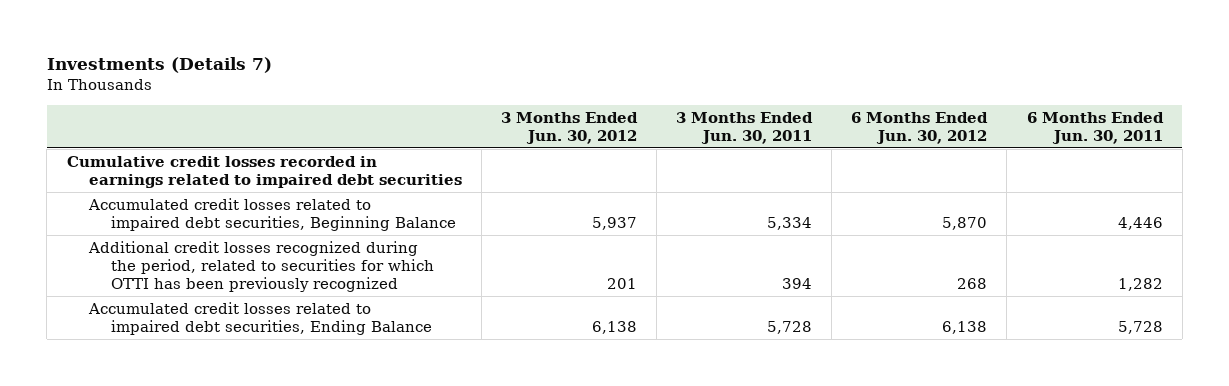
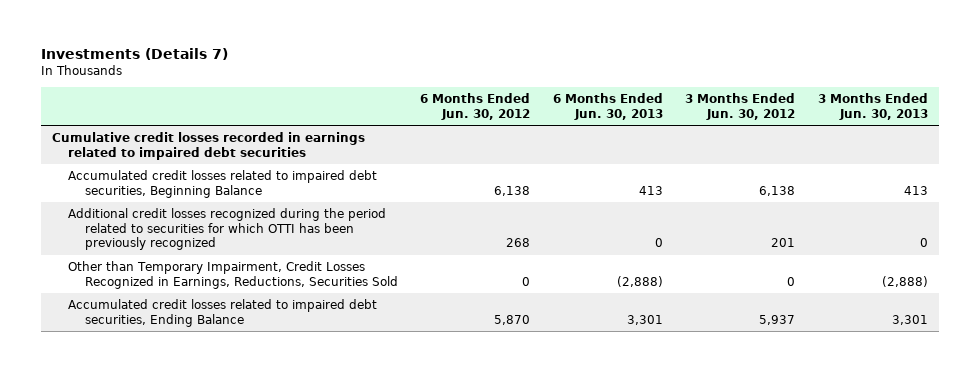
- | 3 Months Ended Jun. 30, 2012 | 3 Months Ended Jun. 30, 2011 | 6 Months Ended Jun. 30, 2012 | 6 Months Ended Jun. 30, 2011
+ | 6 Months Ended Jun. 30, 2012 | 6 Months Ended Jun. 30, 2013 | 3 Months Ended Jun. 30, 2012 | 3 Months Ended Jun. 30, 2013
- Accumulated credit losses related to impaired debt securities, Beginning Balance | 5,937 | 5,334 | 5,870 | 4,446
- Additional credit losses recognized during the period, related to securities for which OTTI has been previously recognized | 201 | 394 | 268 | 1,282
- Accumulated credit losses related to impaired debt securities, Ending Balance | 6,138 | 5,728 | 6,138 | 5,728
+ Accumulated credit losses related to impaired debt securities, Beginning Balance | 6,138 | 413 | 6,138 | 413
+ Additional credit losses recognized during the period related to securities for which OTTI has been previously recognized | 268 | 0 | 201 | 0
+ Other than Temporary Impairment, Credit Losses Recognized in Earnings, Reductions, Securities Sold | 0 | (2,888) | 0 | (2,888)
+ Accumulated credit losses related to impaired debt securities, Ending Balance | 5,870 | 3,301 | 5,937 | 3,301

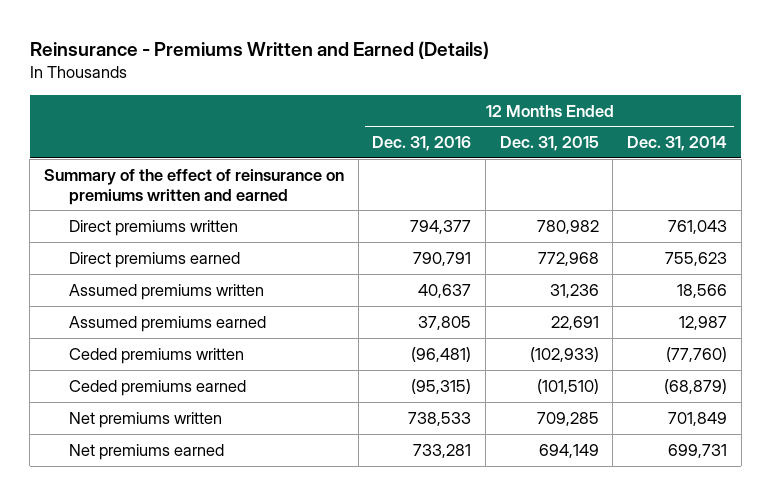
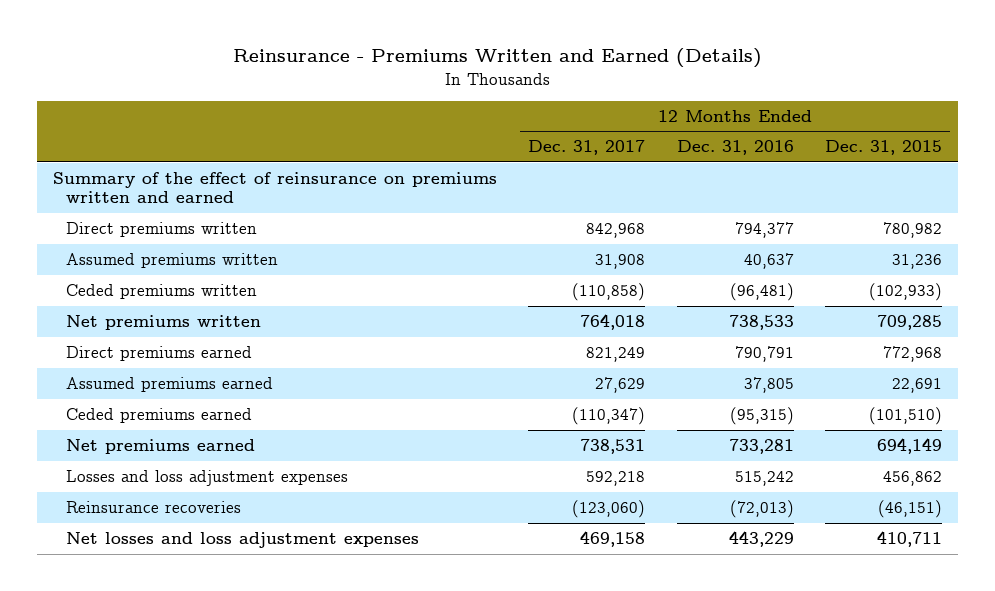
- | 12 Months Ended Dec. 31, 2016 | 12 Months Ended Dec. 31, 2015 | 12 Months Ended Dec. 31, 2014
+ | 12 Months Ended Dec. 31, 2017 | 12 Months Ended Dec. 31, 2016 | 12 Months Ended Dec. 31, 2015
moved down: Direct premiums earned | 821,249 | 790,791 | 772,968
moved down: Assumed premiums earned | 27,629 | 37,805 | 22,691
moved down: Ceded premiums earned | (110,347) | (95,315) | (101,510)
+ Losses and loss adjustment expenses | 592,218 | 515,242 | 456,862
+ Reinsurance recoveries | (123,060) | (72,013) | (46,151)
+ Net losses and loss adjustment expenses | 469,158 | 443,229 | 410,711

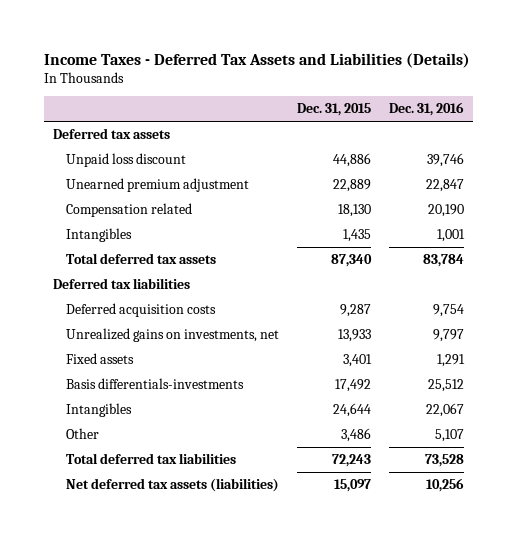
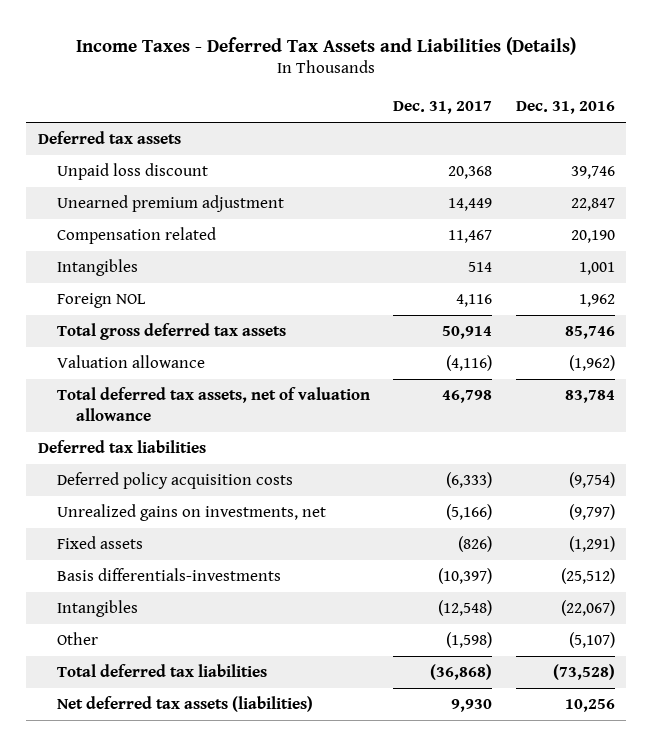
- | Dec. 31, 2015 | Dec. 31, 2016
+ | Dec. 31, 2017 | Dec. 31, 2016
- Total deferred tax assets | 87,340 | 83,784
+ Foreign NOL | 4,116 | 1,962
+ Total gross deferred tax assets | 50,914 | 85,746
+ Valuation allowance | (4,116) | (1,962)
+ Total deferred tax assets, net of valuation allowance | 46,798 | 83,784
- Deferred acquisition costs | 9,287 | 9,754
- Unrealized gains on investments, net | 13,933 | 9,797
- Fixed assets | 3,401 | 1,291
- Basis differentials-investments | 17,492 | 25,512
- Intangibles | 24,644 | 22,067
- Other | 3,486 | 5,107
- Total deferred tax liabilities | 72,243 | 73,528
+ Deferred policy acquisition costs | (6,333) | (9,754)
+ Unrealized gains on investments, net | (5,166) | (9,797)
+ Fixed assets | (826) | (1,291)
+ Basis differentials-investments | (10,397) | (25,512)
+ Intangibles | (12,548) | (22,067)
+ Other | (1,598) | (5,107)
+ Total deferred tax liabilities | (36,868) | (73,528)

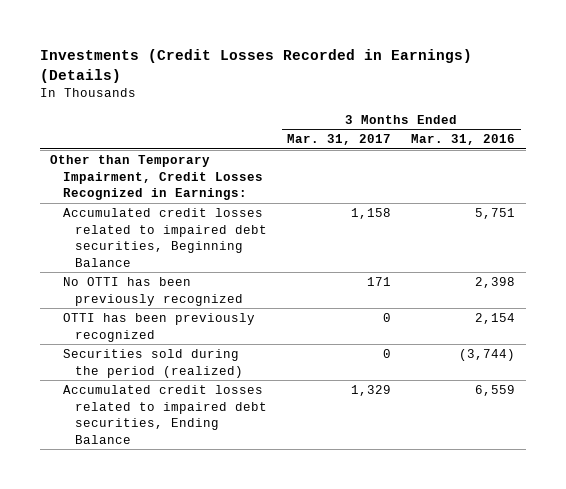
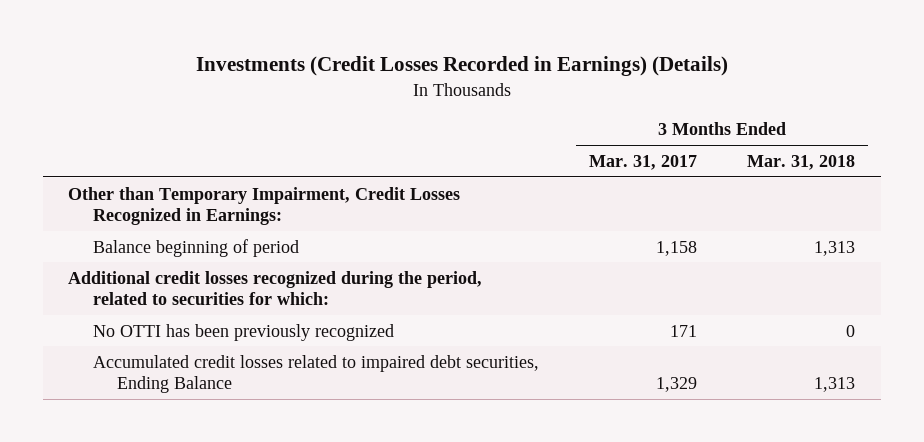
- | 3 Months Ended Mar. 31, 2017 | 3 Months Ended Mar. 31, 2016
+ | 3 Months Ended Mar. 31, 2017 | 3 Months Ended Mar. 31, 2018
- Accumulated credit losses related to impaired debt securities, Beginning Balance | 1,158 | 5,751
+ Balance beginning of period | 1,158 | 1,313
+ Additional credit losses recognized during the period, related to securities for which:
- OTTI has been previously recognized | 0 | 2,154
- Securities sold during the period (realized) | 0 | (3,744)

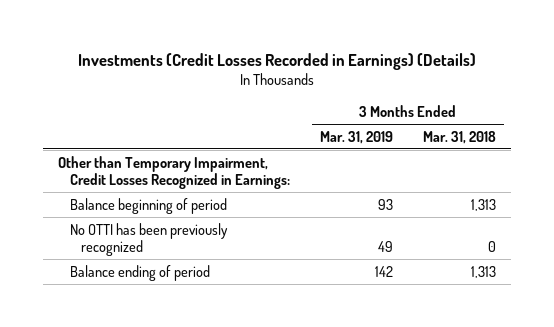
- | 3 Months Ended Mar. 31, 2017 | 3 Months Ended Mar. 31, 2018
+ | 3 Months Ended Mar. 31, 2019 | 3 Months Ended Mar. 31, 2018
- Additional credit losses recognized during the period, related to securities for which:
- Accumulated credit losses related to impaired debt securities, Ending Balance | 1,329 | 1,313
+ Balance ending of period | 142 | 1,313

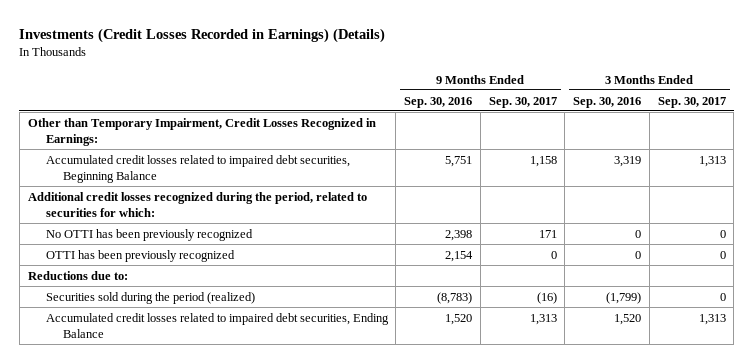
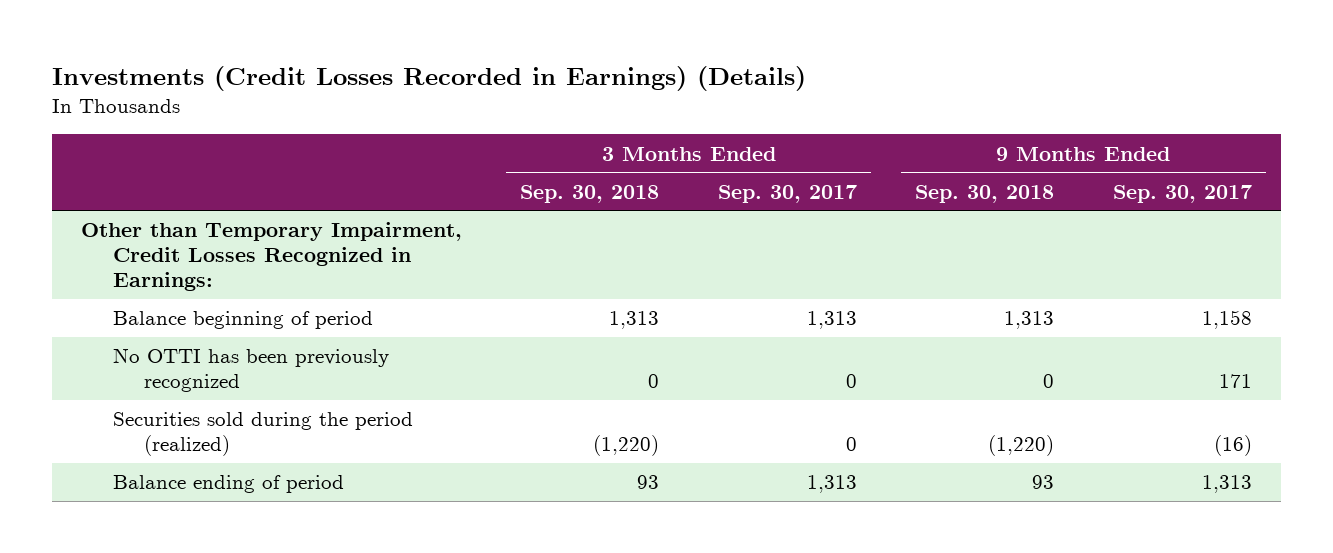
- | 9 Months Ended Sep. 30, 2016 | 9 Months Ended Sep. 30, 2017 | 3 Months Ended Sep. 30, 2016 | 3 Months Ended Sep. 30, 2017
+ | 3 Months Ended Sep. 30, 2018 | 3 Months Ended Sep. 30, 2017 | 9 Months Ended Sep. 30, 2018 | 9 Months Ended Sep. 30, 2017
- Accumulated credit losses related to impaired debt securities, Beginning Balance | 5,751 | 1,158 | 3,319 | 1,313
- Additional credit losses recognized during the period, related to securities for which:
+ Balance beginning of period | 1,313 | 1,313 | 1,313 | 1,158
- OTTI has been previously recognized | 2,154 | 0 | 0 | 0
- Reductions due to:
- Accumulated credit losses related to impaired debt securities, Ending Balance | 1,520 | 1,313 | 1,520 | 1,313
+ Balance ending of period | 93 | 1,313 | 93 | 1,313

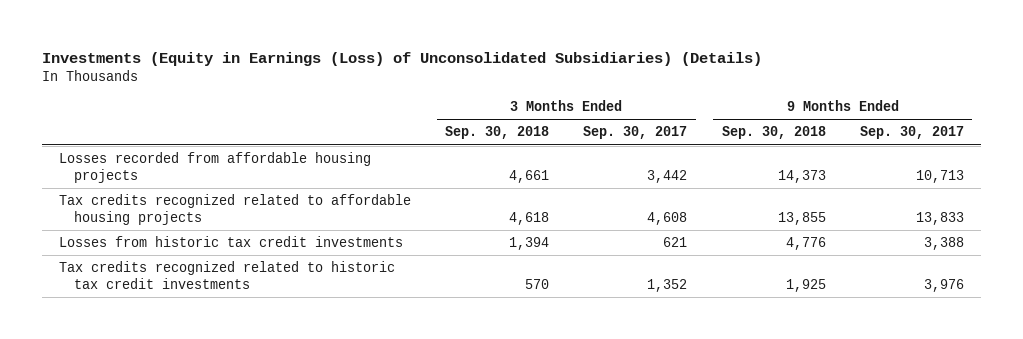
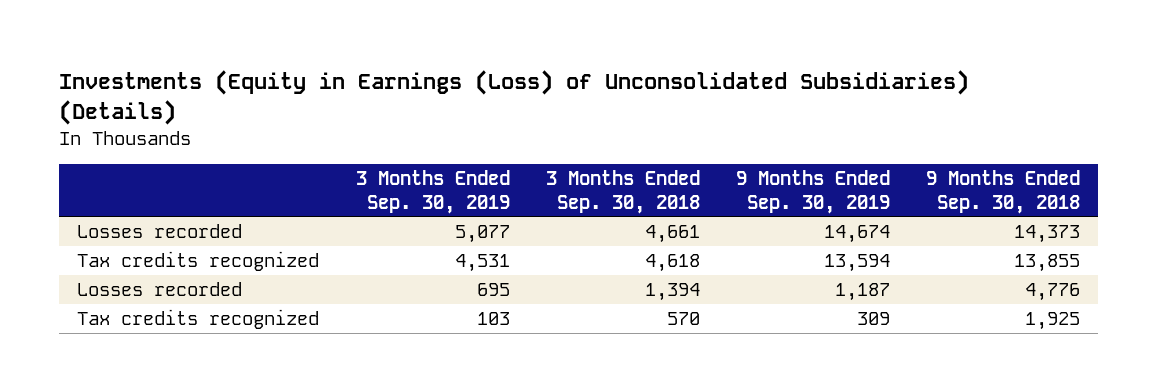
- | 3 Months Ended Sep. 30, 2018 | 3 Months Ended Sep. 30, 2017 | 9 Months Ended Sep. 30, 2018 | 9 Months Ended Sep. 30, 2017
+ | 3 Months Ended Sep. 30, 2019 | 3 Months Ended Sep. 30, 2018 | 9 Months Ended Sep. 30, 2019 | 9 Months Ended Sep. 30, 2018
- Losses recorded from affordable housing projects | 4,661 | 3,442 | 14,373 | 10,713
- Tax credits recognized related to affordable housing projects | 4,618 | 4,608 | 13,855 | 13,833
- Losses from historic tax credit investments | 1,394 | 621 | 4,776 | 3,388
- Tax credits recognized related to historic tax credit investments | 570 | 1,352 | 1,925 | 3,976
+ Losses recorded | 5,077 | 4,661 | 14,674 | 14,373
+ Tax credits recognized | 4,531 | 4,618 | 13,594 | 13,855
+ Losses recorded | 695 | 1,394 | 1,187 | 4,776
+ Tax credits recognized | 103 | 570 | 309 | 1,925

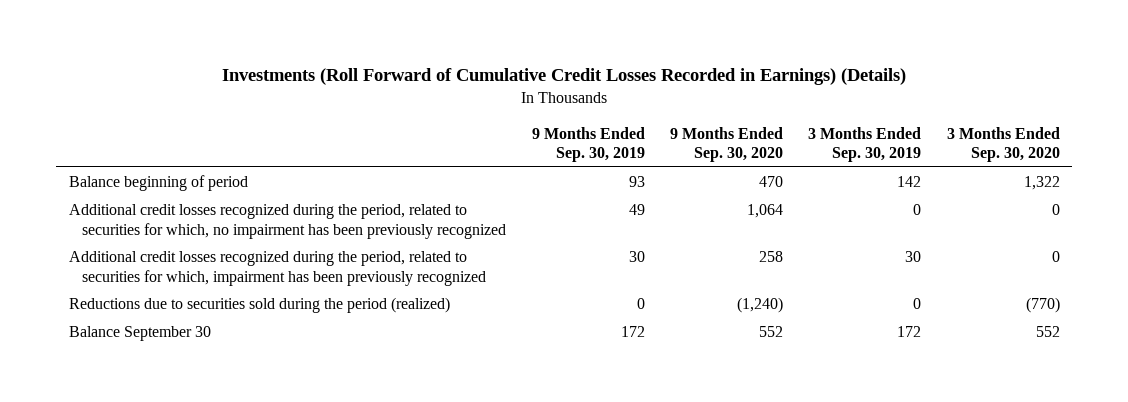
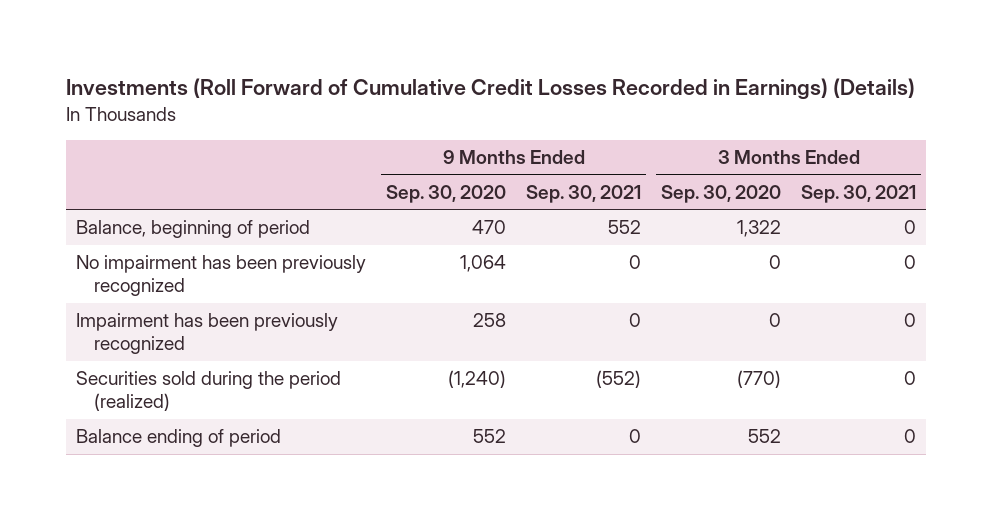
- | 9 Months Ended Sep. 30, 2019 | 9 Months Ended Sep. 30, 2020 | 3 Months Ended Sep. 30, 2019 | 3 Months Ended Sep. 30, 2020
+ | 9 Months Ended Sep. 30, 2020 | 9 Months Ended Sep. 30, 2021 | 3 Months Ended Sep. 30, 2020 | 3 Months Ended Sep. 30, 2021
- Balance beginning of period | 93 | 470 | 142 | 1,322
- Additional credit losses recognized during the period, related to securities for which, no impairment has been previously recognized | 49 | 1,064 | 0 | 0
- Additional credit losses recognized during the period, related to securities for which, impairment has been previously recognized | 30 | 258 | 30 | 0
- Reductions due to securities sold during the period (realized) | 0 | (1,240) | 0 | (770)
- Balance September 30 | 172 | 552 | 172 | 552
+ Balance, beginning of period | 470 | 552 | 1,322 | 0
+ No impairment has been previously recognized | 1,064 | 0 | 0 | 0
+ Impairment has been previously recognized | 258 | 0 | 0 | 0
+ Securities sold during the period (realized) | (1,240) | (552) | (770) | 0
+ Balance ending of period | 552 | 0 | 552 | 0

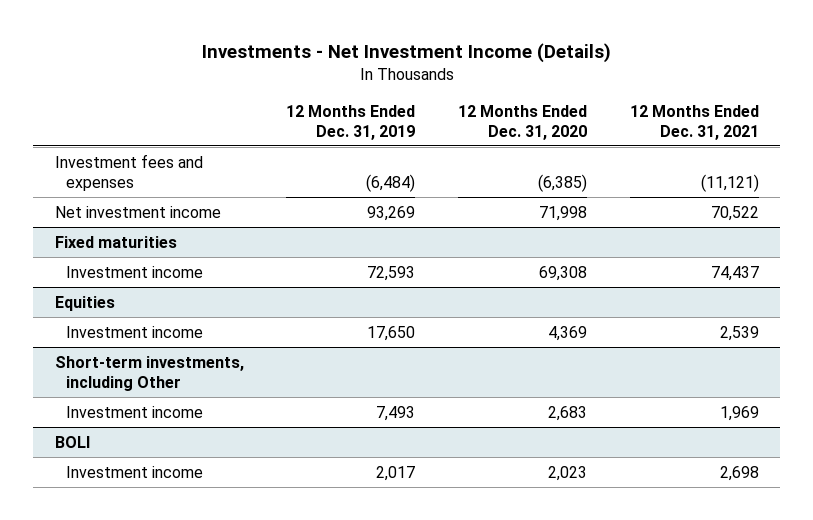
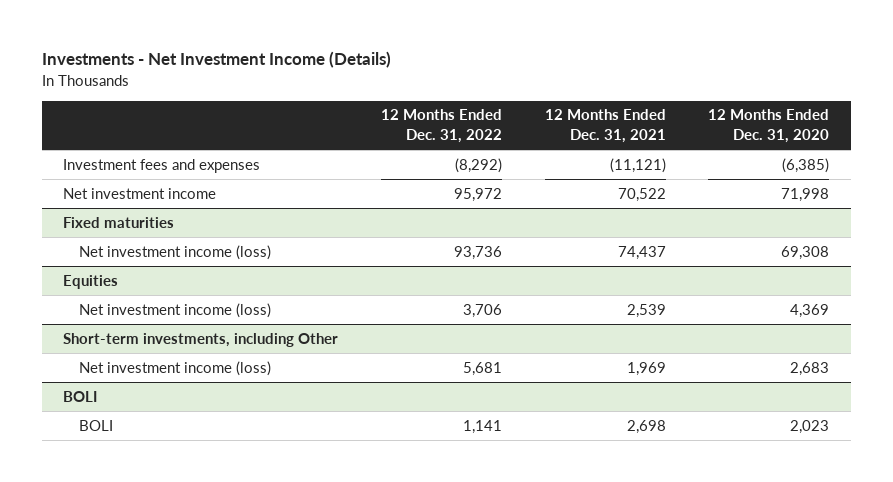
- | 12 Months Ended Dec. 31, 2019 | 12 Months Ended Dec. 31, 2020 | 12 Months Ended Dec. 31, 2021
+ | 12 Months Ended Dec. 31, 2022 | 12 Months Ended Dec. 31, 2021 | 12 Months Ended Dec. 31, 2020
@ Fixed maturities
- Investment income | 72,593 | 69,308 | 74,437
+ Net investment income (loss) | 93,736 | 74,437 | 69,308
@ Equities
- Investment income | 17,650 | 4,369 | 2,539
+ Net investment income (loss) | 3,706 | 2,539 | 4,369
@ Short-term investments, including Other
- Investment income | 7,493 | 2,683 | 1,969
+ Net investment income (loss) | 5,681 | 1,969 | 2,683
@ BOLI
- Investment income | 2,017 | 2,023 | 2,698
+ BOLI | 1,141 | 2,698 | 2,023

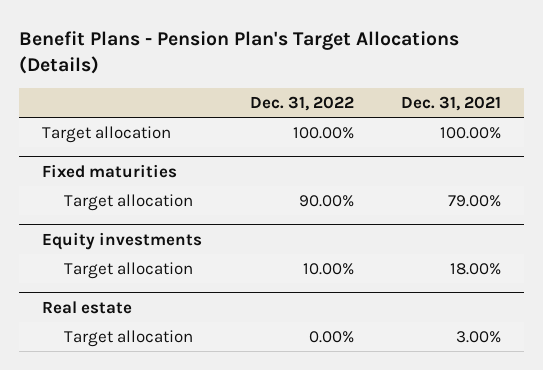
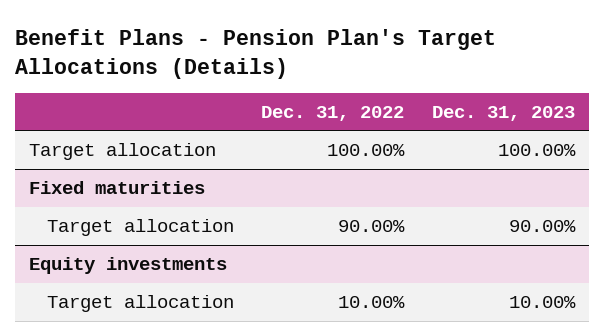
- | Dec. 31, 2022 | Dec. 31, 2021
+ | Dec. 31, 2022 | Dec. 31, 2023
- Real estate
- Target allocation | 0.00% | 3.00%

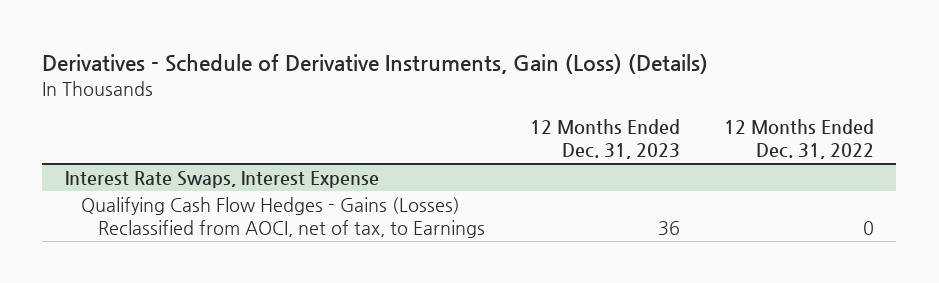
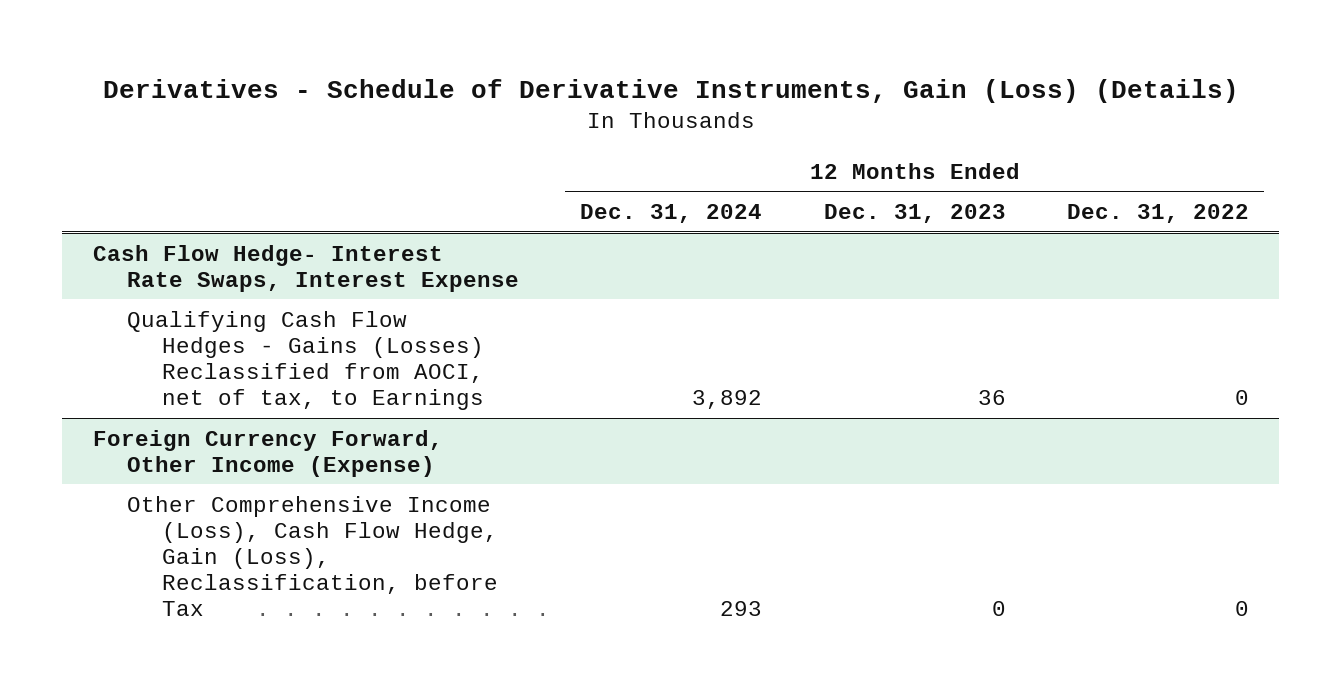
- | 12 Months Ended Dec. 31, 2023 | 12 Months Ended Dec. 31, 2022
+ | 12 Months Ended Dec. 31, 2024 | 12 Months Ended Dec. 31, 2023 | 12 Months Ended Dec. 31, 2022
- Interest Rate Swaps, Interest Expense
+ Cash Flow Hedge- Interest Rate Swaps, Interest Expense
+ Foreign Currency Forward, Other Income (Expense)
+ Other Comprehensive Income (Loss), Cash Flow Hedge, Gain (Loss), Reclassification, before Tax | 293 | 0 | 0

